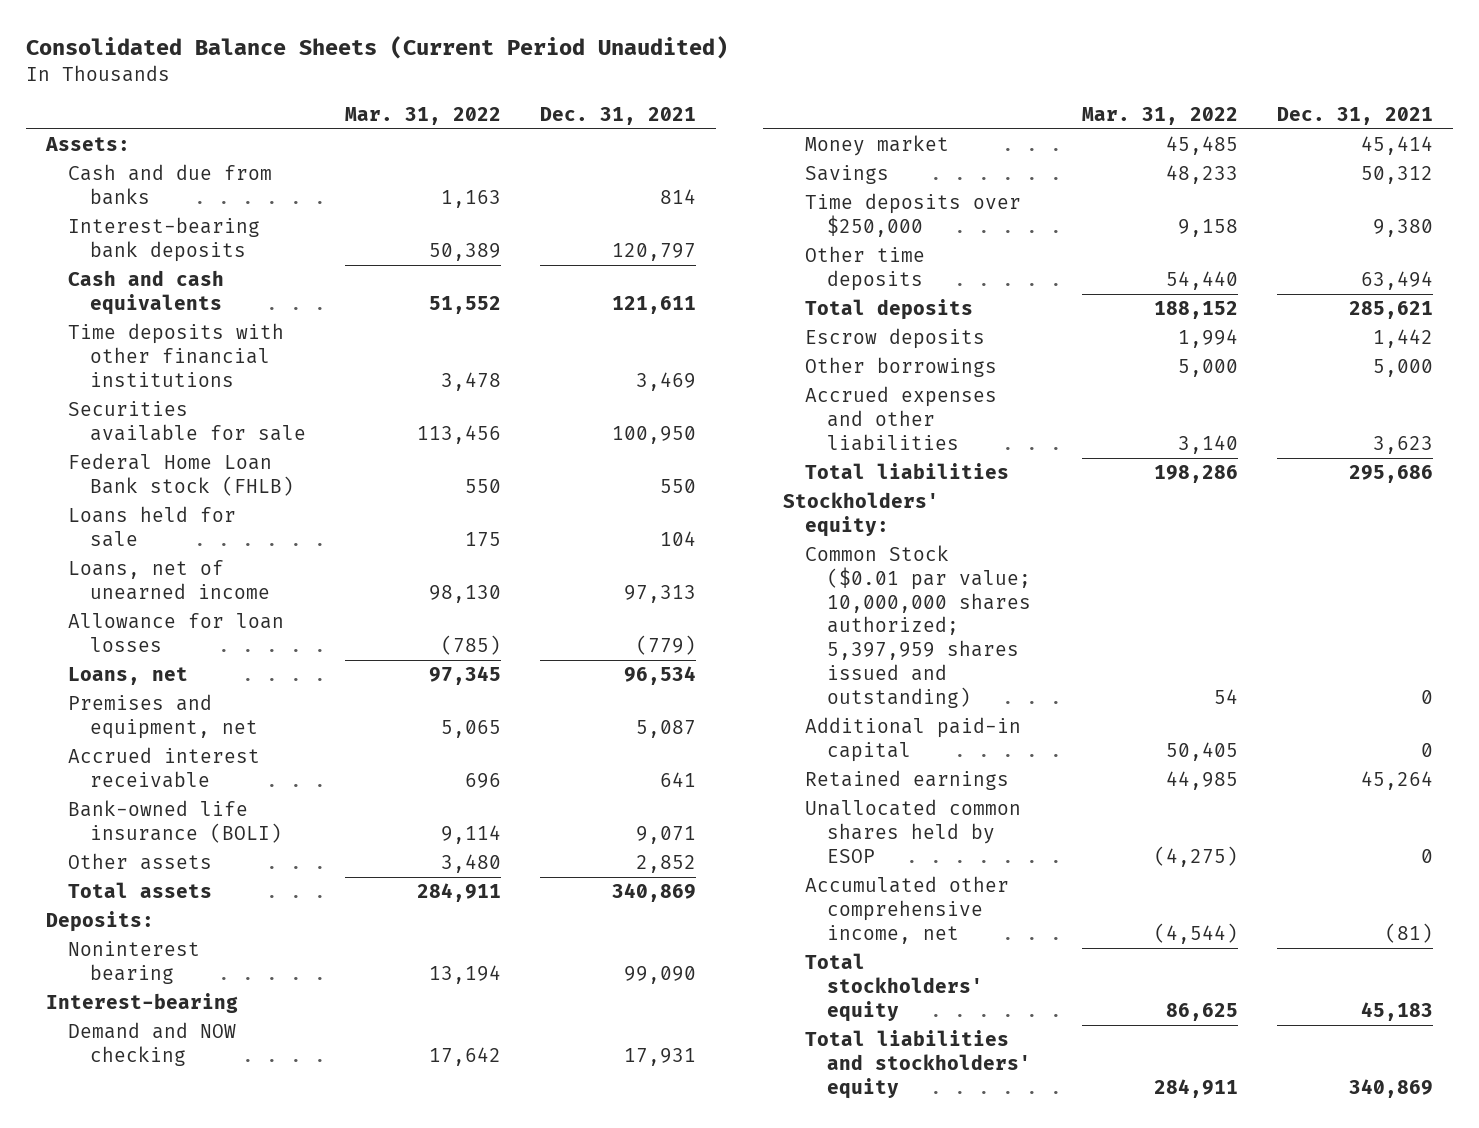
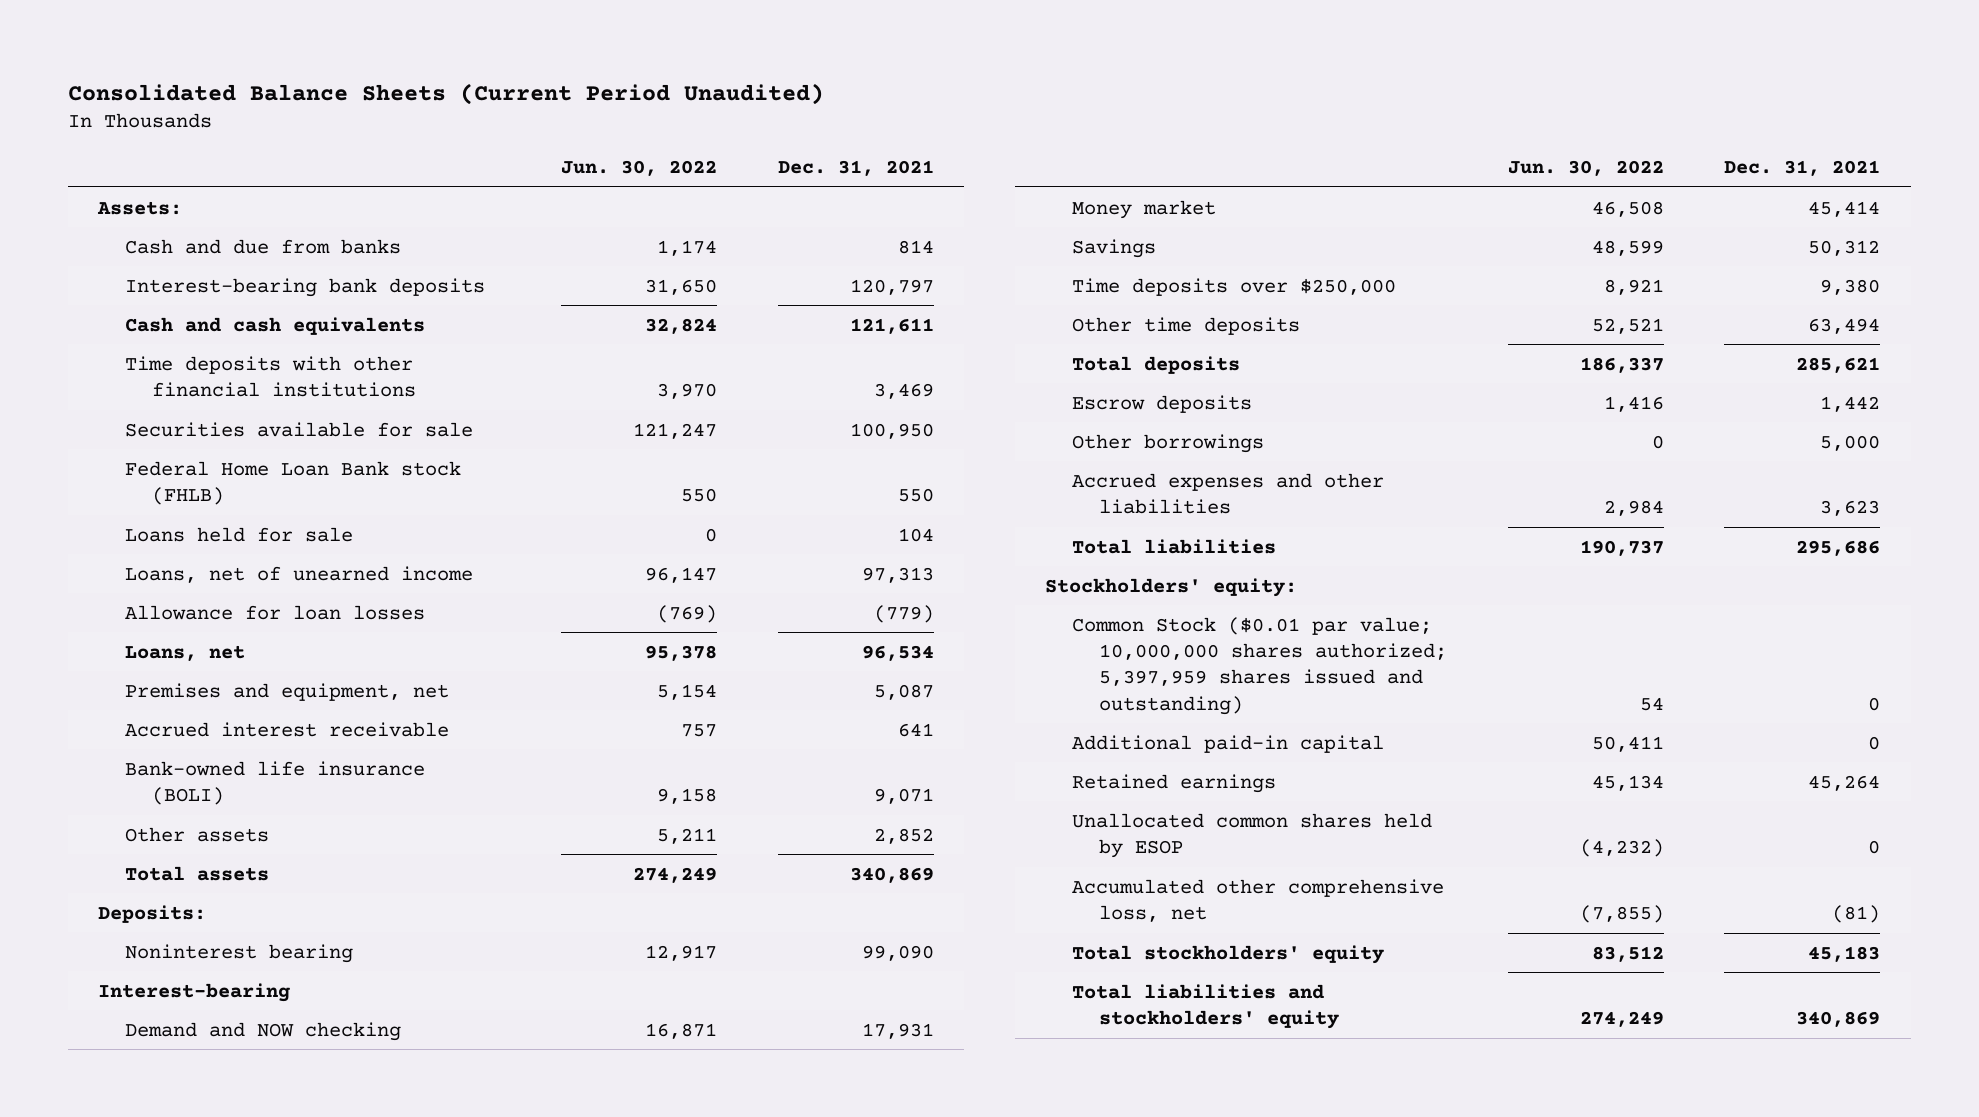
- | Mar. 31, 2022 | Dec. 31, 2021
+ | Jun. 30, 2022 | Dec. 31, 2021
- Accumulated other comprehensive income, net | (4,544) | (81)
+ Accumulated other comprehensive loss, net | (7,855) | (81)

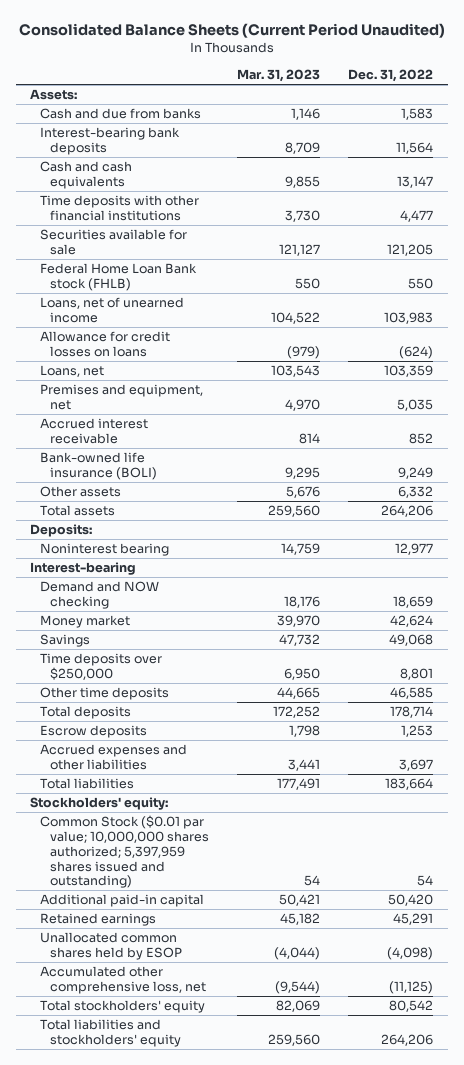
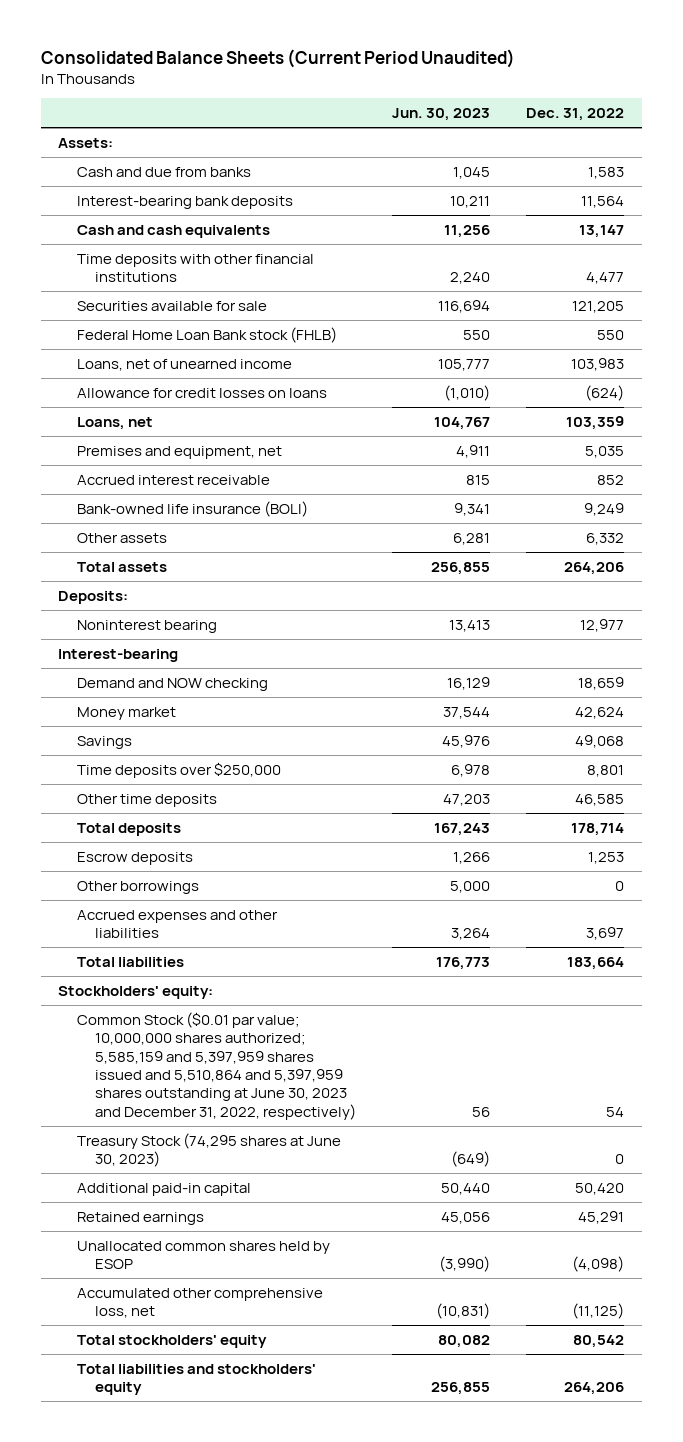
- | Mar. 31, 2023 | Dec. 31, 2022
+ | Jun. 30, 2023 | Dec. 31, 2022
+ Other borrowings | 5,000 | 0
- Common Stock ($0.01 par value; 10,000,000 shares authorized; 5,397,959 shares issued and outstanding) | 54 | 54
+ Common Stock ($0.01 par value; 10,000,000 shares authorized; 5,585,159 and 5,397,959 shares issued and 5,510,864 and 5,397,959 shares outstanding at June 30, 2023 and December 31, 2022, respectively) | 56 | 54
+ Treasury Stock (74,295 shares at June 30, 2023) | (649) | 0

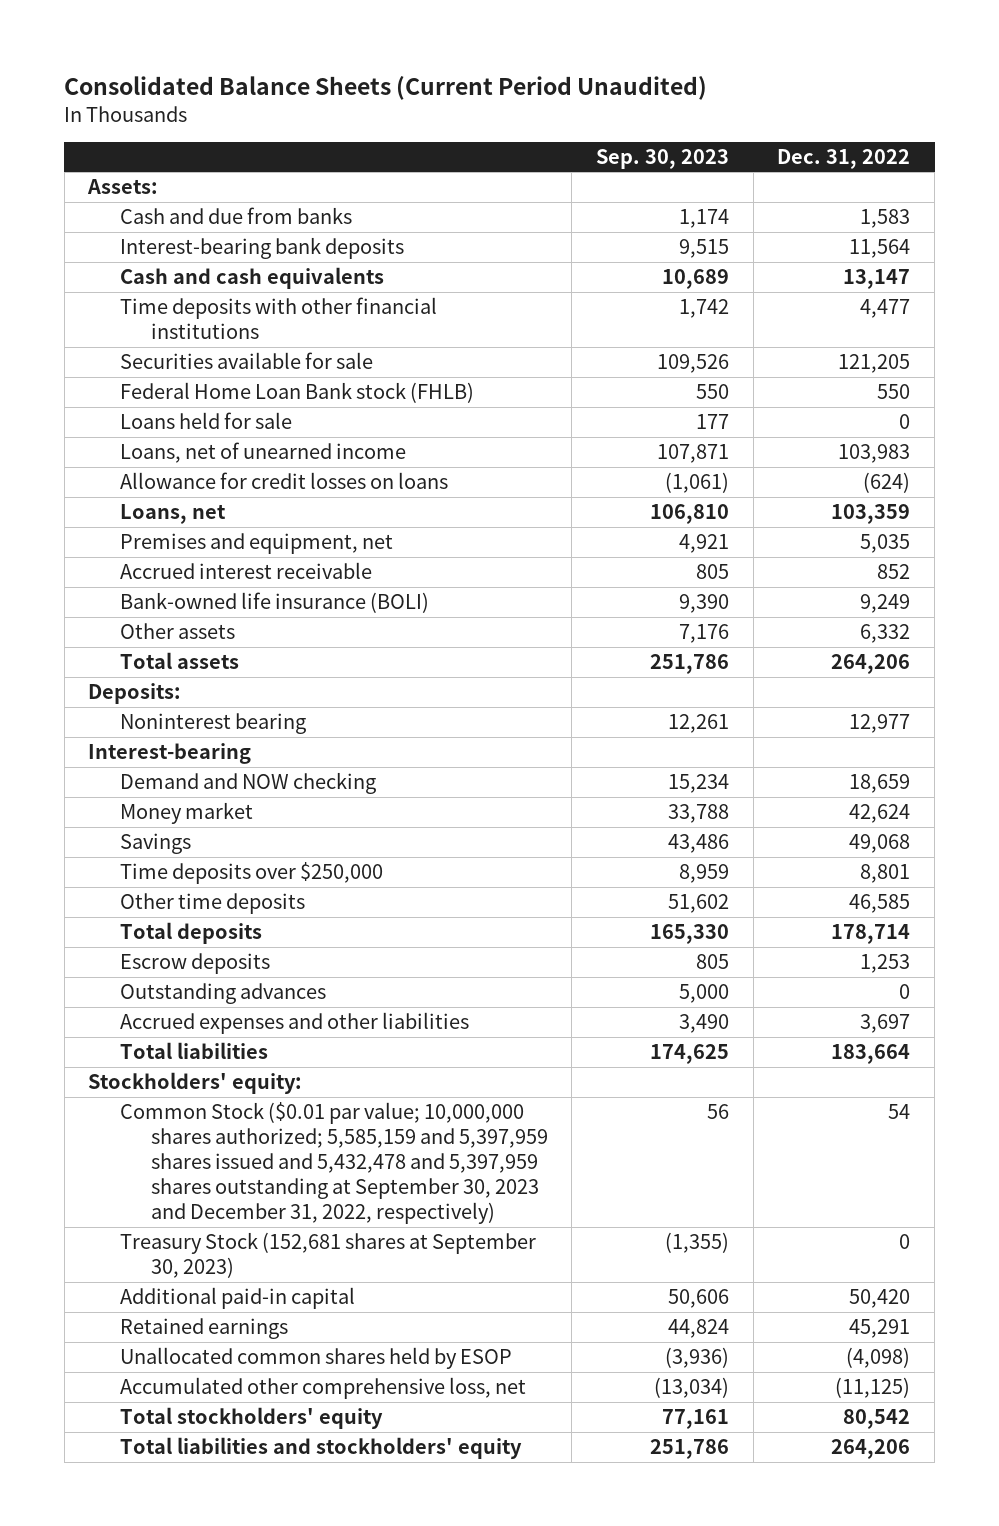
- | Jun. 30, 2023 | Dec. 31, 2022
+ | Sep. 30, 2023 | Dec. 31, 2022
+ Loans held for sale | 177 | 0
- Other borrowings | 5,000 | 0
+ Outstanding advances | 5,000 | 0
- Common Stock ($0.01 par value; 10,000,000 shares authorized; 5,585,159 and 5,397,959 shares issued and 5,510,864 and 5,397,959 shares outstanding at June 30, 2023 and December 31, 2022, respectively) | 56 | 54
- Treasury Stock (74,295 shares at June 30, 2023) | (649) | 0
+ Common Stock ($0.01 par value; 10,000,000 shares authorized; 5,585,159 and 5,397,959 shares issued and 5,432,478 and 5,397,959 shares outstanding at September 30, 2023 and December 31, 2022, respectively) | 56 | 54
+ Treasury Stock (152,681 shares at September 30, 2023) | (1,355) | 0

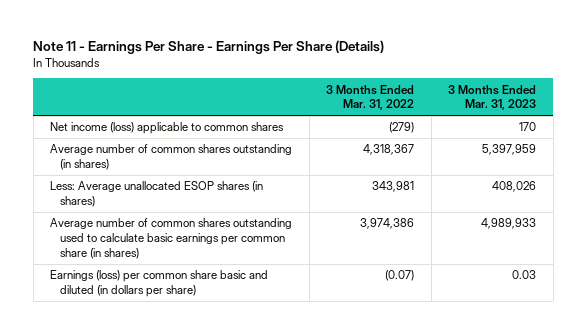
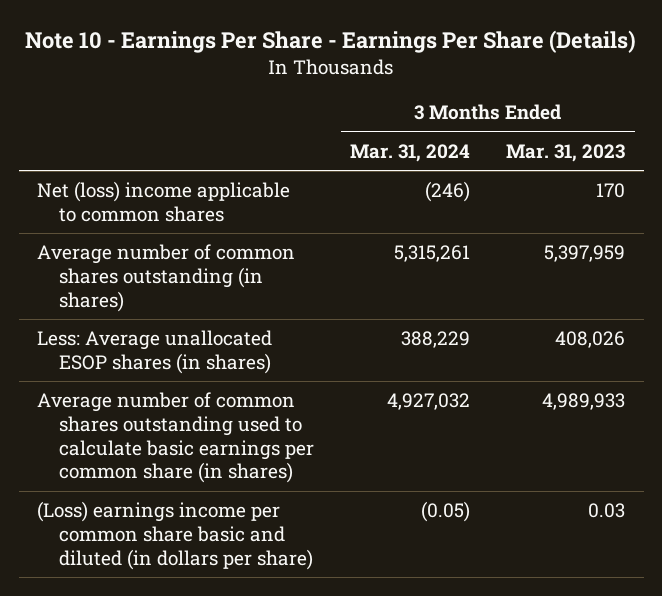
- Note 11 - Earnings Per Share - Earnings Per Share (Details)
+ Note 10 - Earnings Per Share - Earnings Per Share (Details)
- | 3 Months Ended Mar. 31, 2022 | 3 Months Ended Mar. 31, 2023
+ | 3 Months Ended Mar. 31, 2024 | 3 Months Ended Mar. 31, 2023
- Net income (loss) applicable to common shares | (279) | 170
+ Net (loss) income applicable to common shares | (246) | 170
- Earnings (loss) per common share basic and diluted (in dollars per share) | (0.07) | 0.03
+ (Loss) earnings income per common share basic and diluted (in dollars per share) | (0.05) | 0.03

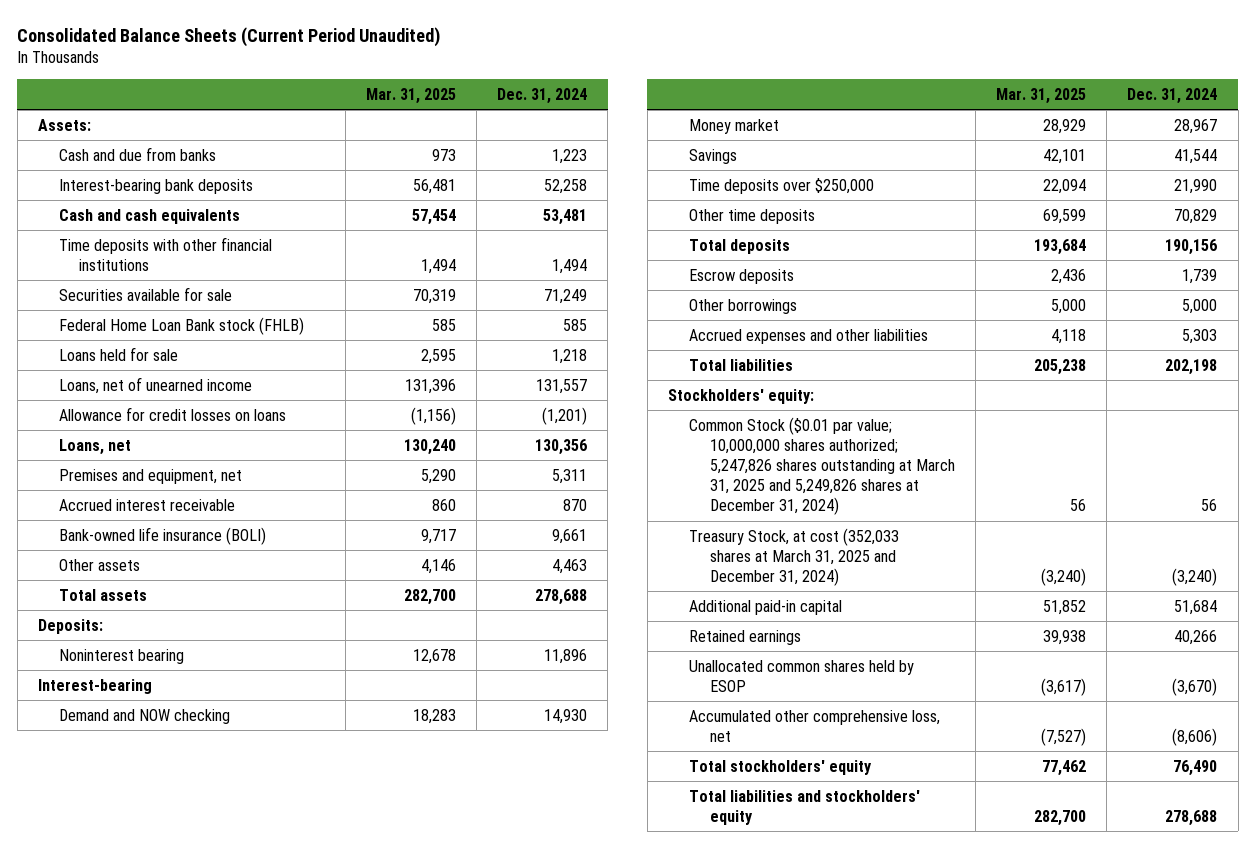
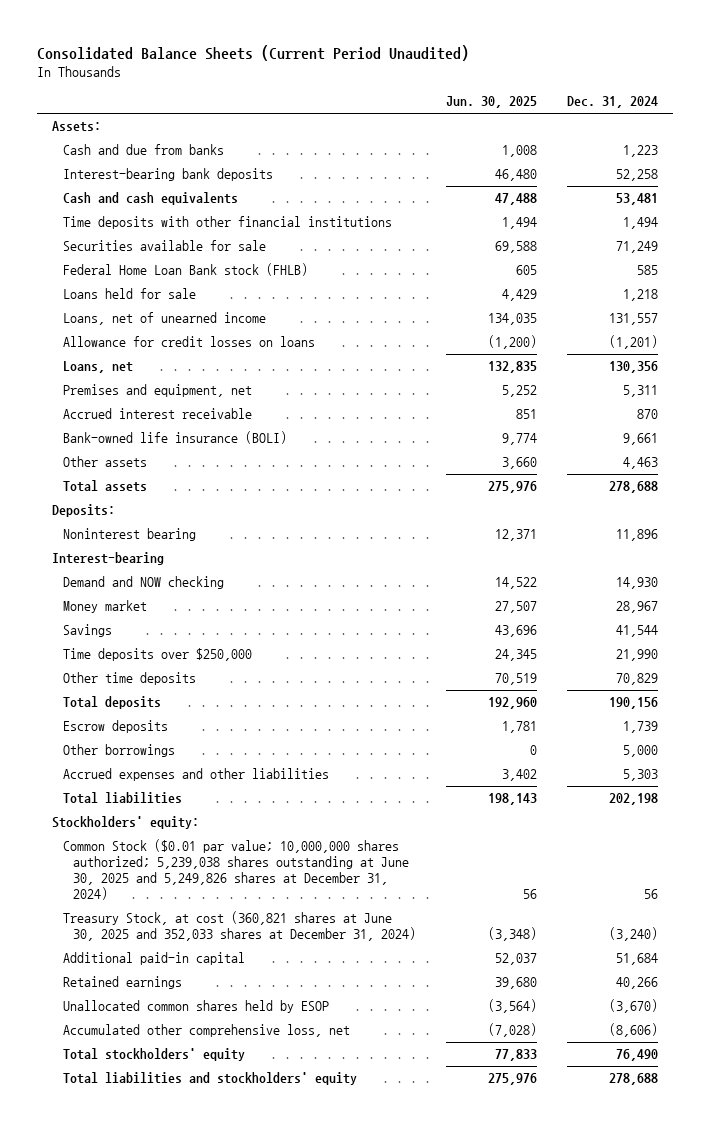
- | Mar. 31, 2025 | Dec. 31, 2024
+ | Jun. 30, 2025 | Dec. 31, 2024
- Common Stock ($0.01 par value; 10,000,000 shares authorized; 5,247,826 shares outstanding at March 31, 2025 and 5,249,826 shares at December 31, 2024) | 56 | 56
- Treasury Stock, at cost (352,033 shares at March 31, 2025 and December 31, 2024) | (3,240) | (3,240)
+ Common Stock ($0.01 par value; 10,000,000 shares authorized; 5,239,038 shares outstanding at June 30, 2025 and 5,249,826 shares at December 31, 2024) | 56 | 56
+ Treasury Stock, at cost (360,821 shares at June 30, 2025 and 352,033 shares at December 31, 2024) | (3,348) | (3,240)

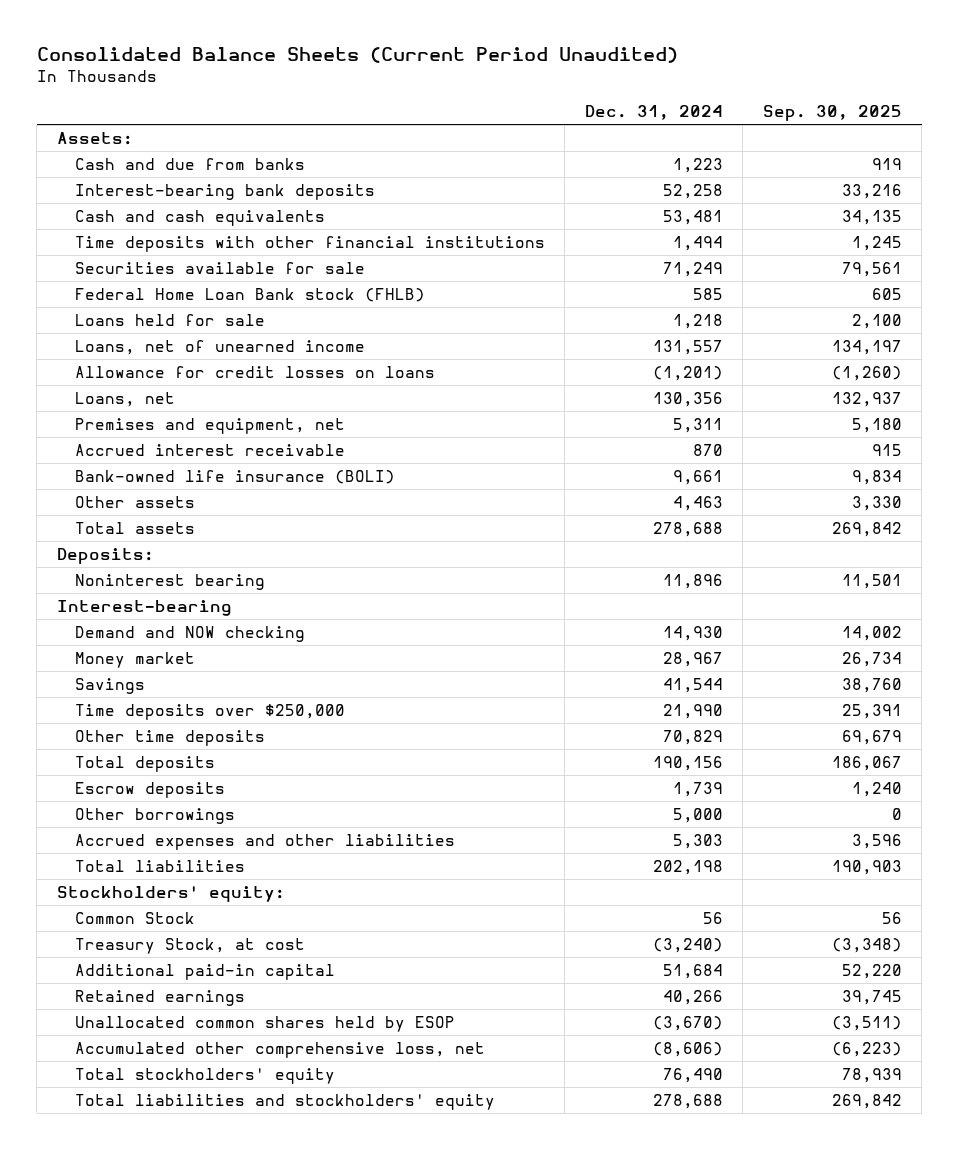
- | Jun. 30, 2025 | Dec. 31, 2024
+ | Dec. 31, 2024 | Sep. 30, 2025
- Common Stock ($0.01 par value; 10,000,000 shares authorized; 5,239,038 shares outstanding at June 30, 2025 and 5,249,826 shares at December 31, 2024) | 56 | 56
- Treasury Stock, at cost (360,821 shares at June 30, 2025 and 352,033 shares at December 31, 2024) | (3,348) | (3,240)
+ Common Stock | 56 | 56
+ Treasury Stock, at cost | (3,240) | (3,348)

